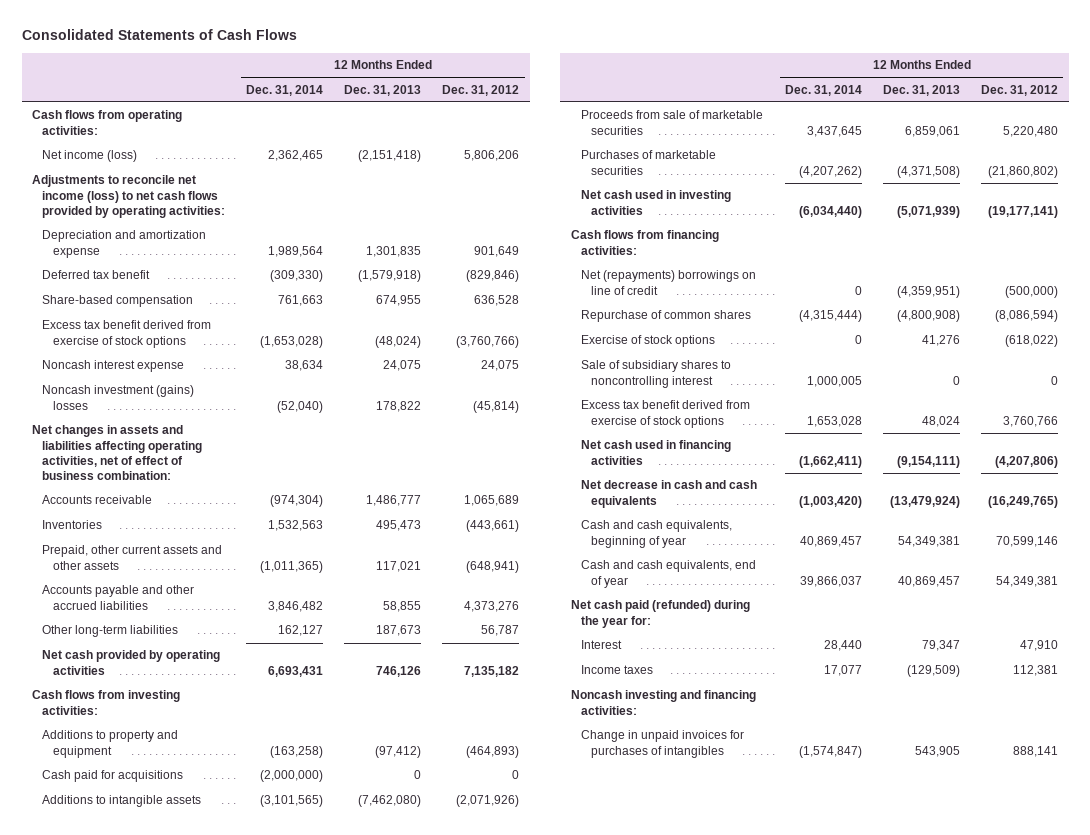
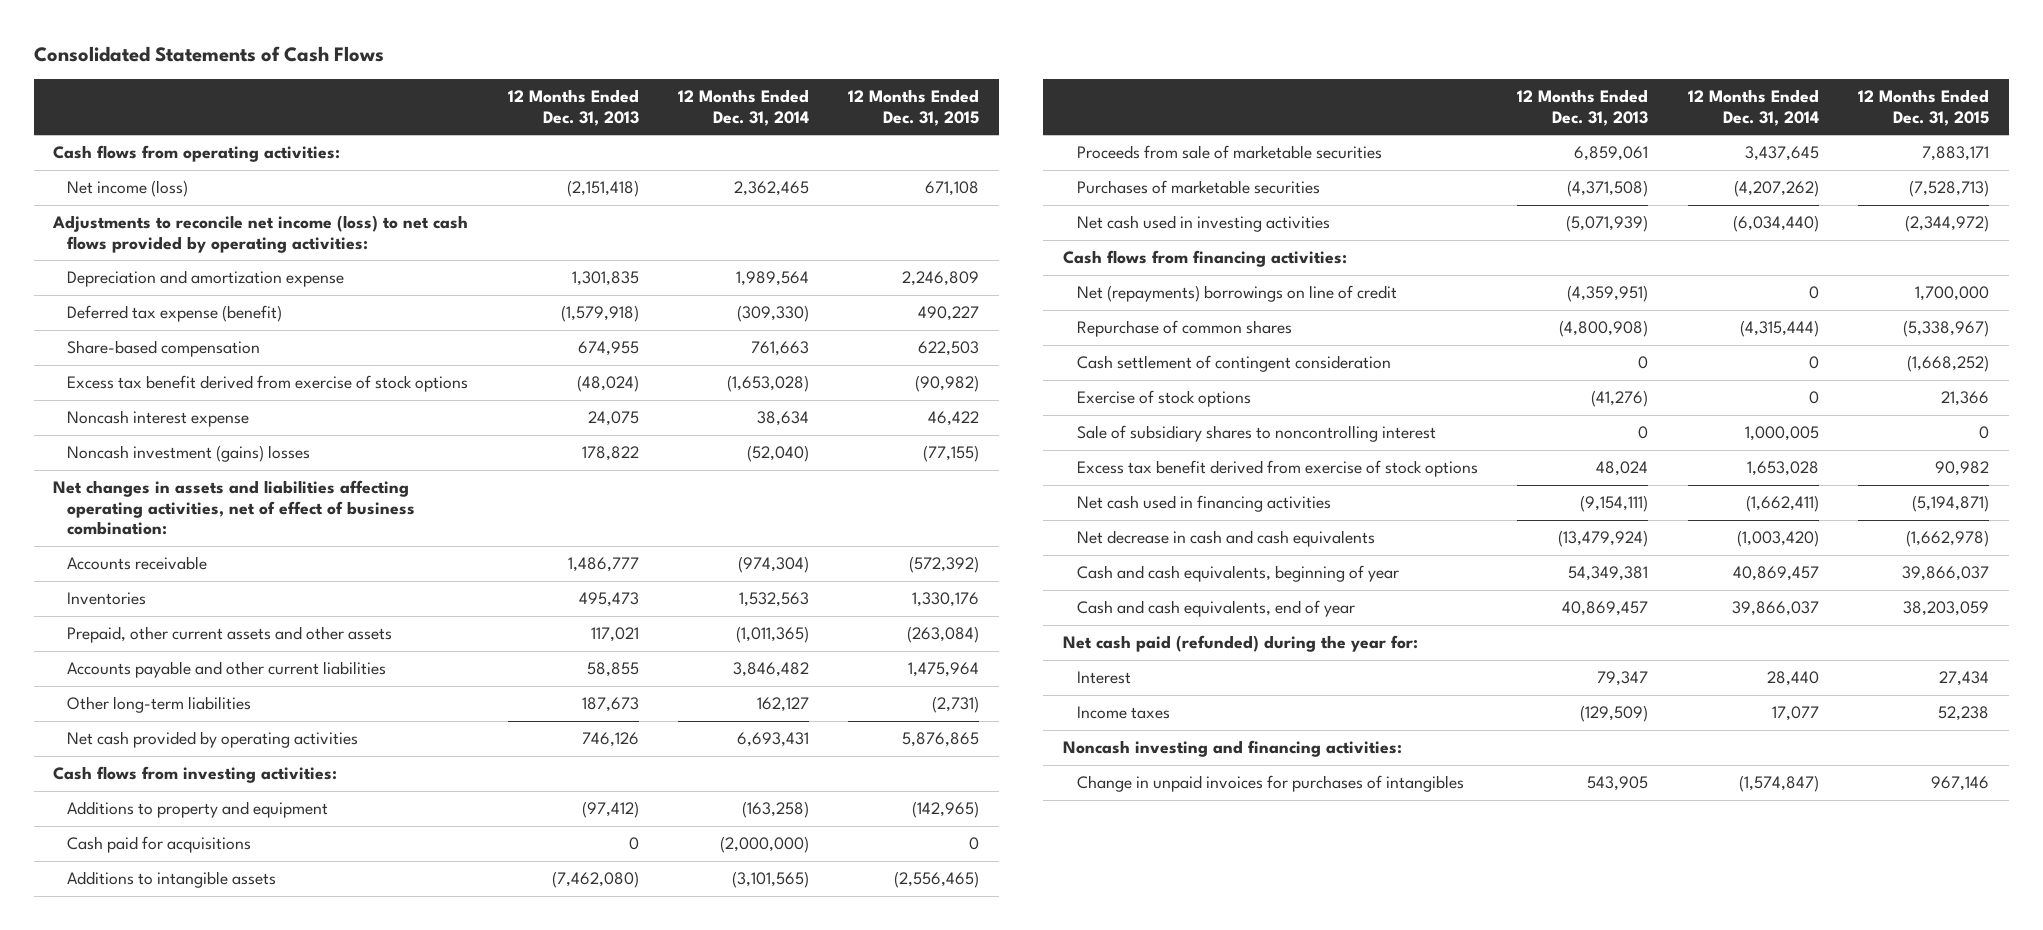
- | 12 Months Ended Dec. 31, 2014 | 12 Months Ended Dec. 31, 2013 | 12 Months Ended Dec. 31, 2012
+ | 12 Months Ended Dec. 31, 2013 | 12 Months Ended Dec. 31, 2014 | 12 Months Ended Dec. 31, 2015
- Deferred tax benefit | (309,330) | (1,579,918) | (829,846)
+ Deferred tax expense (benefit) | (1,579,918) | (309,330) | 490,227
- Accounts payable and other accrued liabilities | 3,846,482 | 58,855 | 4,373,276
+ Accounts payable and other current liabilities | 58,855 | 3,846,482 | 1,475,964
- Exercise of stock options | 0 | 41,276 | (618,022)
+ Cash settlement of contingent consideration | 0 | 0 | (1,668,252)
+ Exercise of stock options | (41,276) | 0 | 21,366

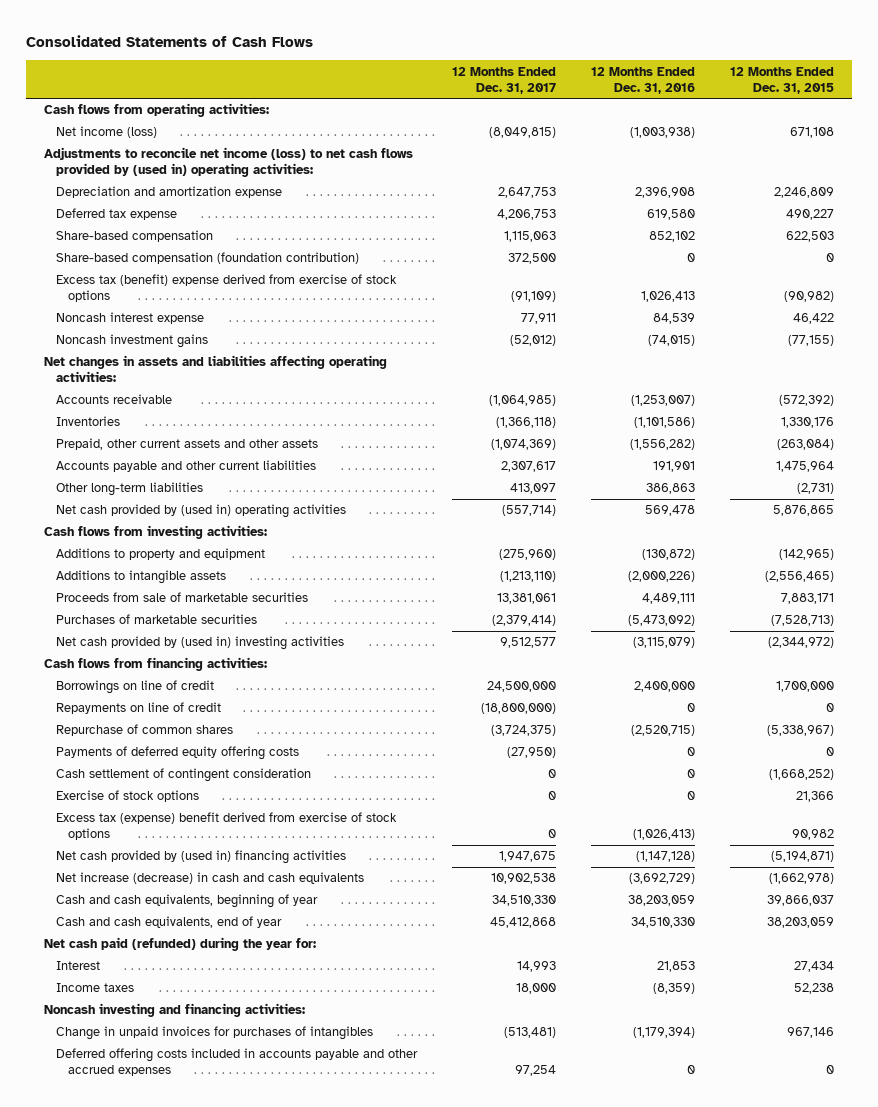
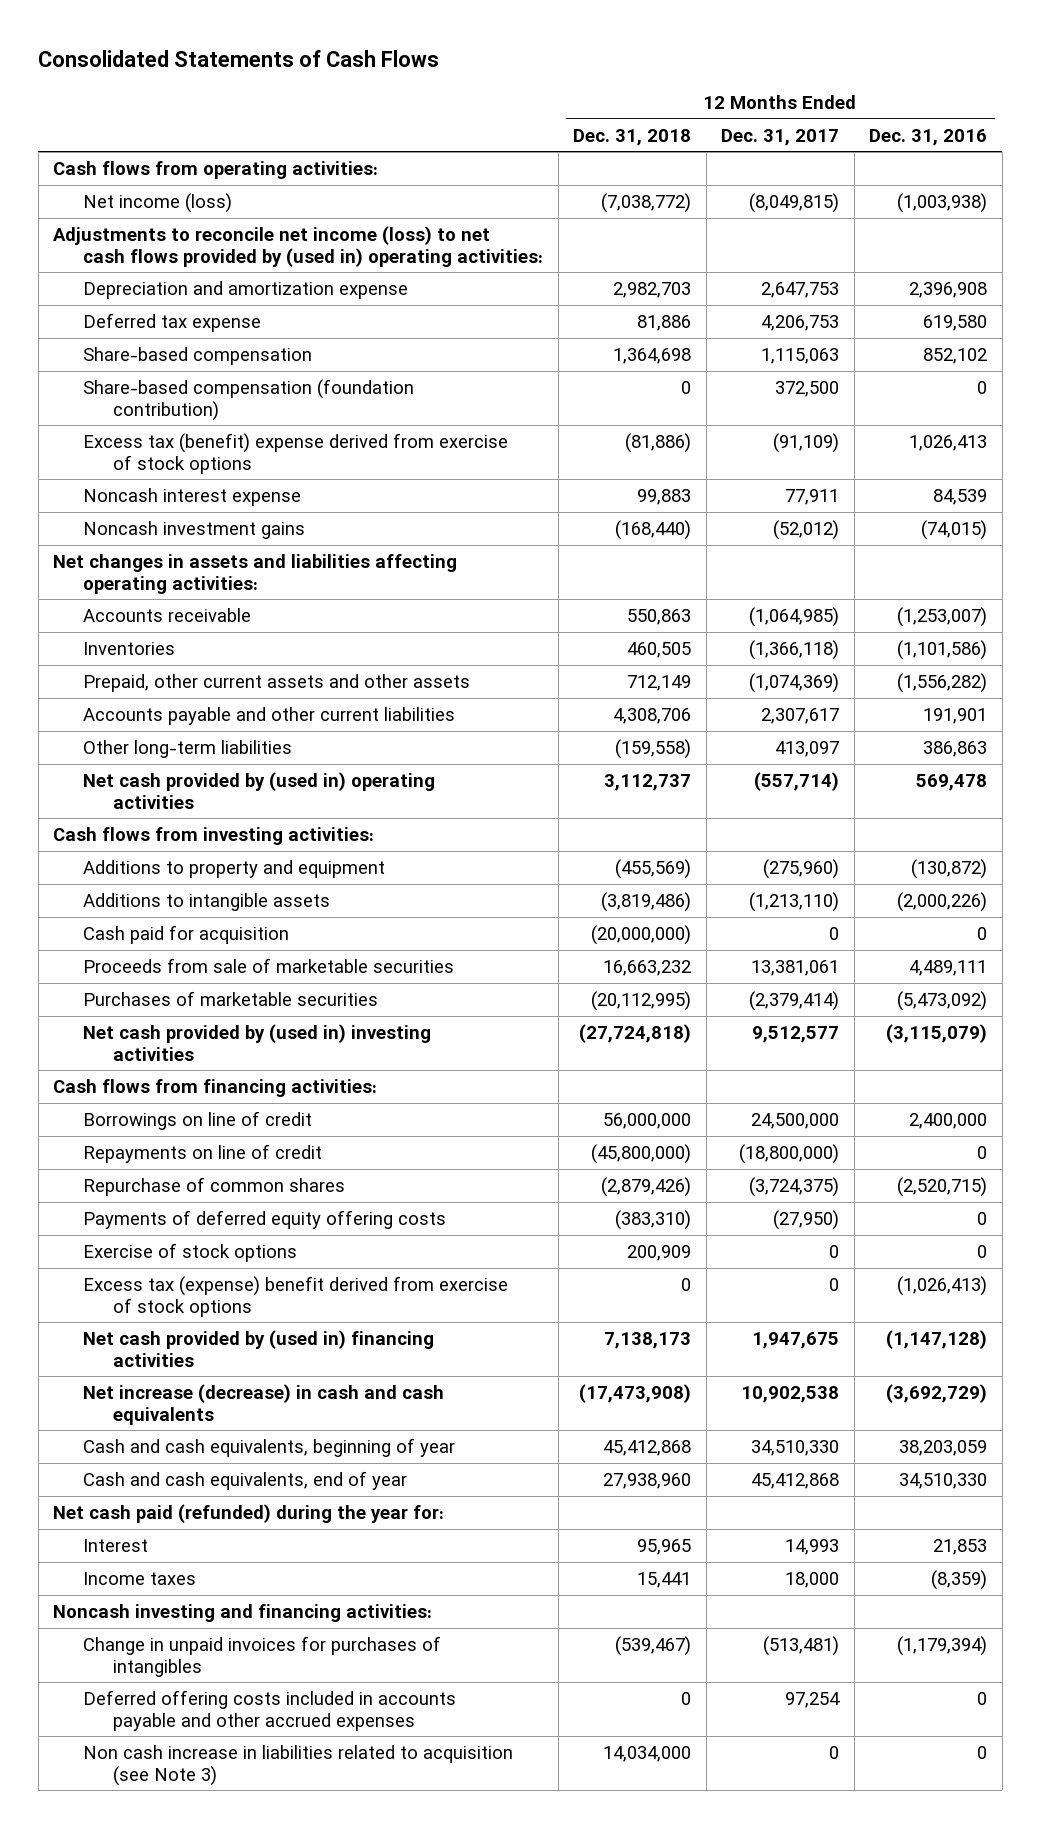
- | 12 Months Ended Dec. 31, 2017 | 12 Months Ended Dec. 31, 2016 | 12 Months Ended Dec. 31, 2015
+ | 12 Months Ended Dec. 31, 2018 | 12 Months Ended Dec. 31, 2017 | 12 Months Ended Dec. 31, 2016
+ Cash paid for acquisition | (20,000,000) | 0 | 0
- Cash settlement of contingent consideration | 0 | 0 | (1,668,252)
+ Non cash increase in liabilities related to acquisition (see Note 3) | 14,034,000 | 0 | 0

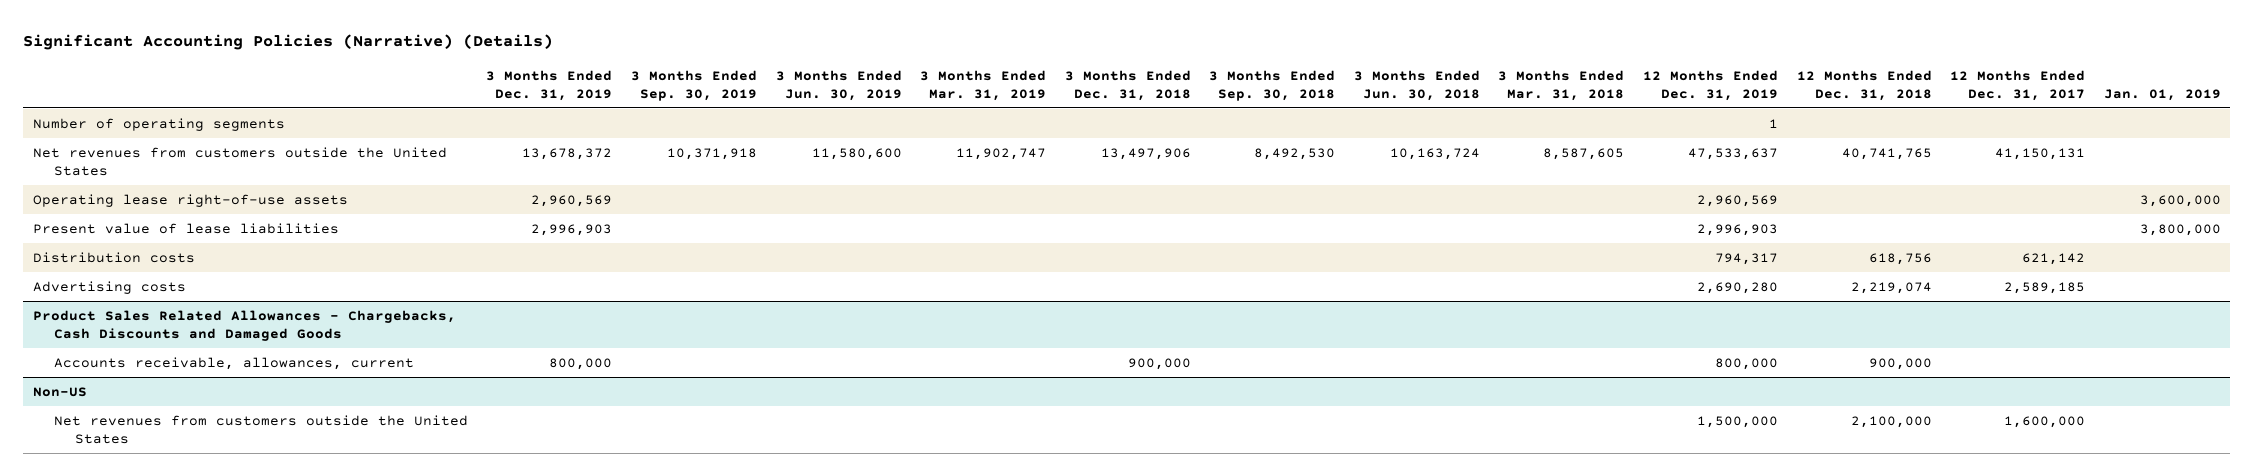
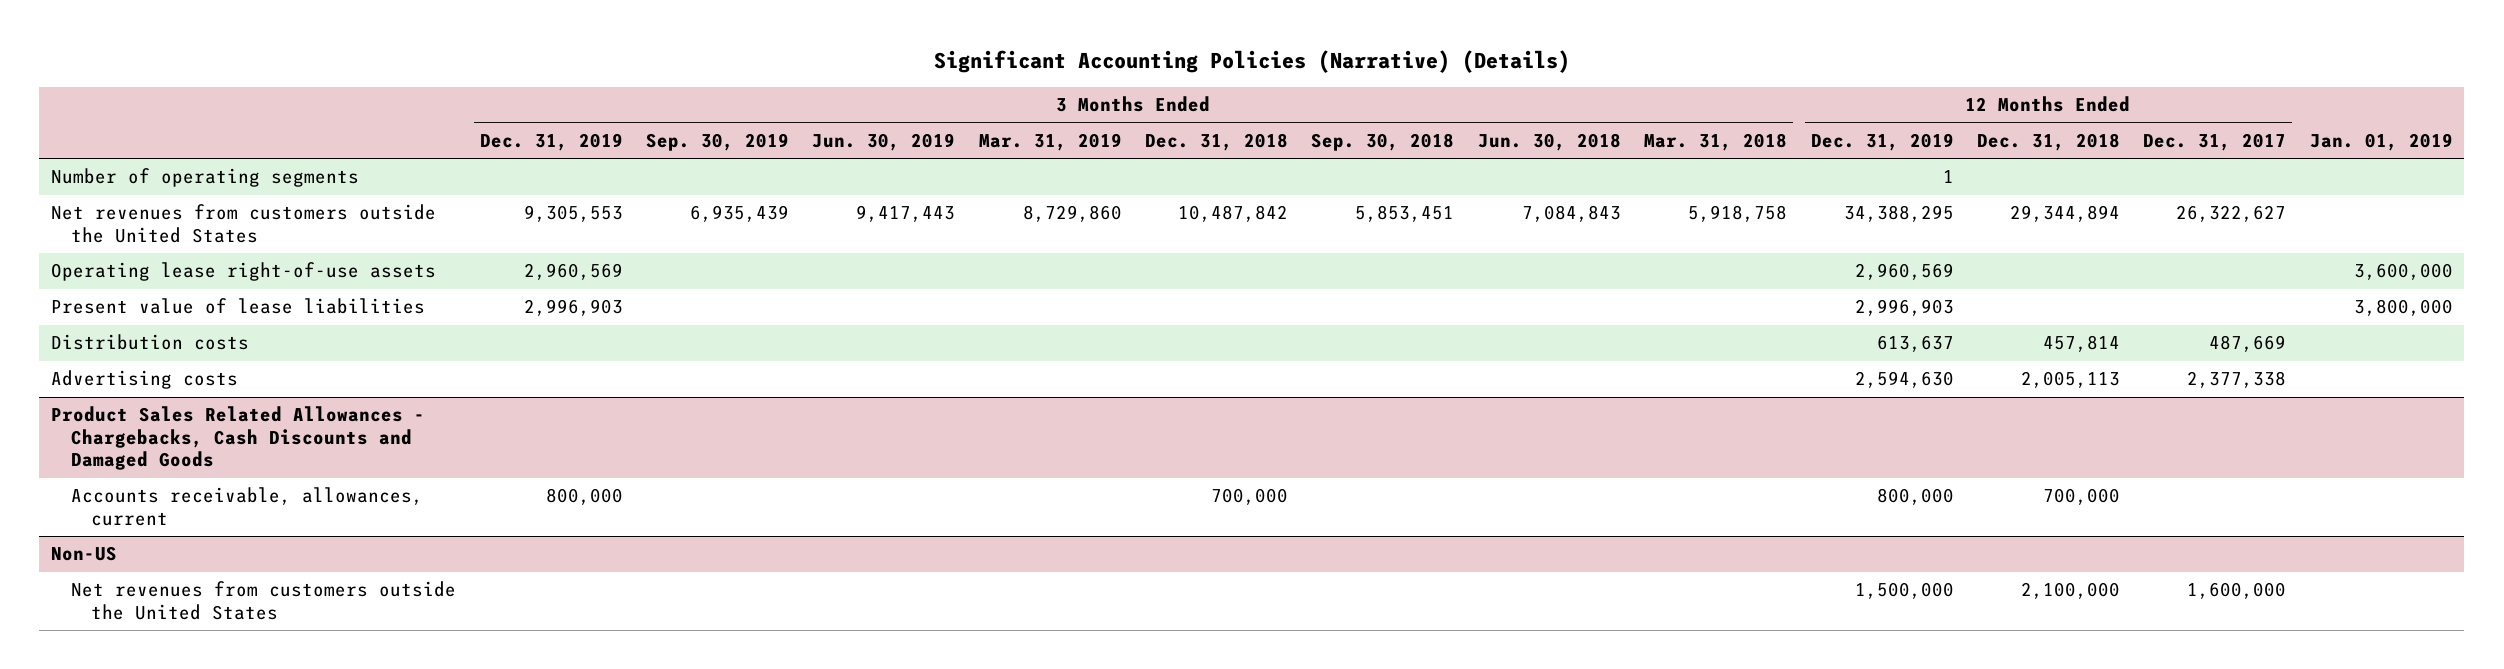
- Net revenues from customers outside the United States | 13,678,372 | 10,371,918 | 11,580,600 | 11,902,747 | 13,497,906 | 8,492,530 | 10,163,724 | 8,587,605 | 47,533,637 | 40,741,765 | 41,150,131 |
+ Net revenues from customers outside the United States | 9,305,553 | 6,935,439 | 9,417,443 | 8,729,860 | 10,487,842 | 5,853,451 | 7,084,843 | 5,918,758 | 34,388,295 | 29,344,894 | 26,322,627 |
- Distribution costs | | | | | | | | | 794,317 | 618,756 | 621,142 |
- Advertising costs | | | | | | | | | 2,690,280 | 2,219,074 | 2,589,185 |
+ Distribution costs | | | | | | | | | 613,637 | 457,814 | 487,669 |
+ Advertising costs | | | | | | | | | 2,594,630 | 2,005,113 | 2,377,338 |
@ Product Sales Related Allowances - Chargebacks, Cash Discounts and Damaged Goods
- Accounts receivable, allowances, current | 800,000 | | | | 900,000 | | | | 800,000 | 900,000 | |
+ Accounts receivable, allowances, current | 800,000 | | | | 700,000 | | | | 800,000 | 700,000 | |

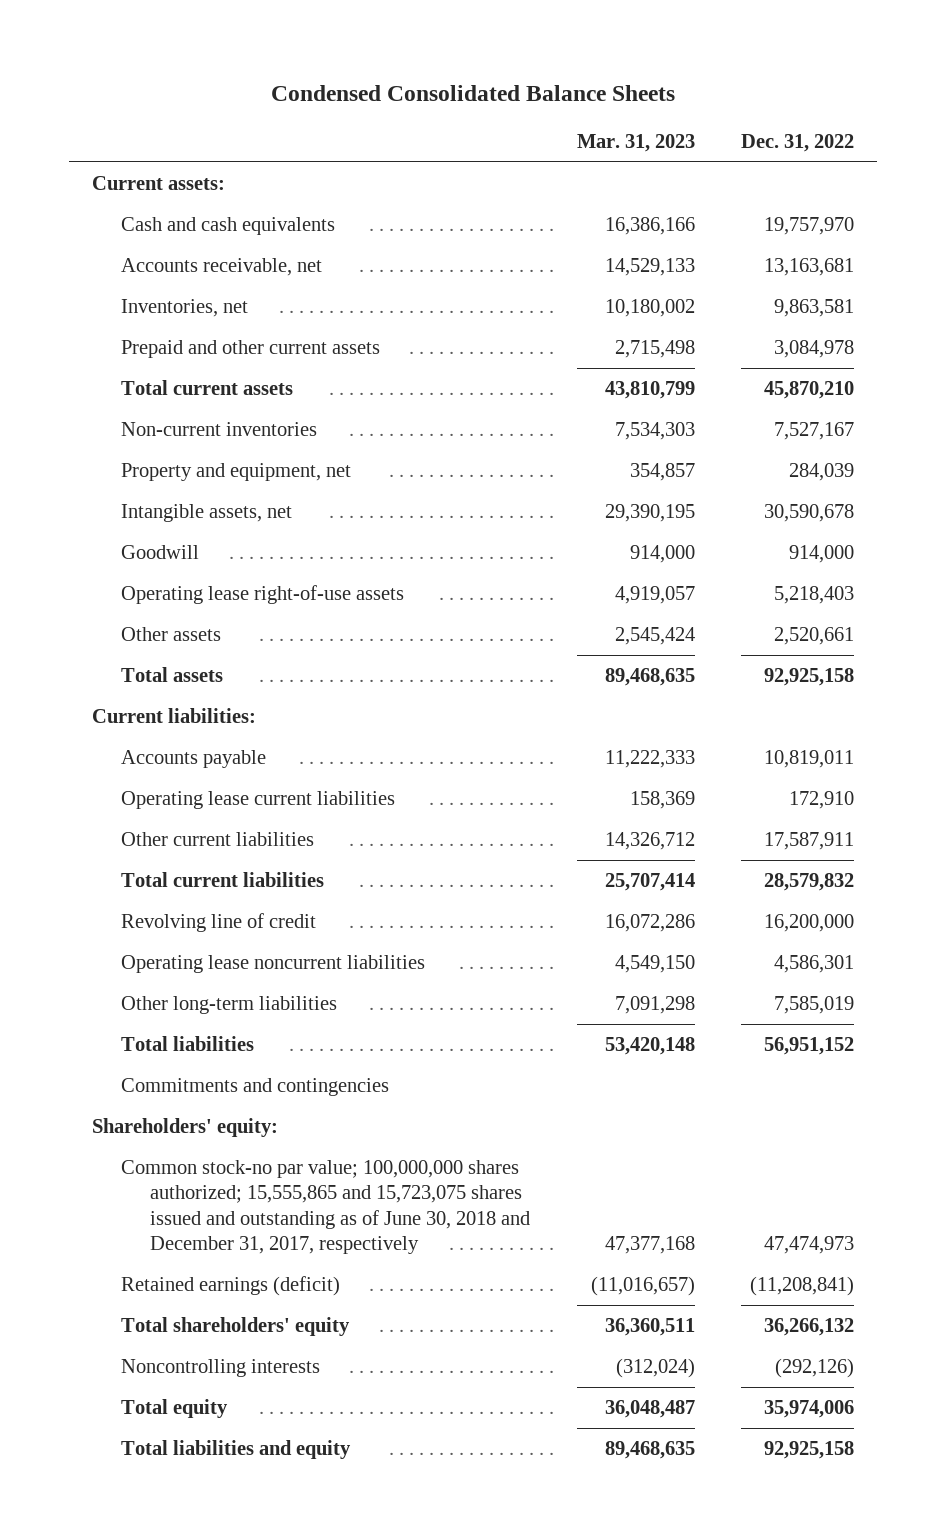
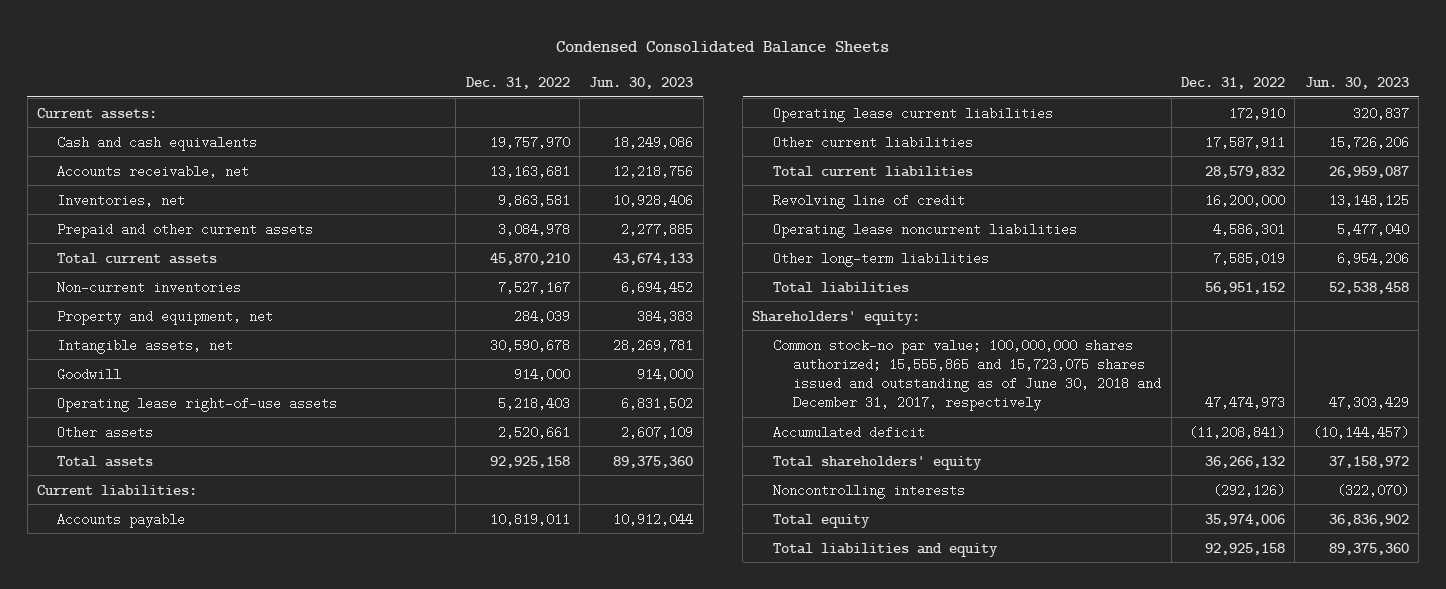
- | Mar. 31, 2023 | Dec. 31, 2022
+ | Dec. 31, 2022 | Jun. 30, 2023
- Commitments and contingencies
- Retained earnings (deficit) | (11,016,657) | (11,208,841)
+ Accumulated deficit | (11,208,841) | (10,144,457)

